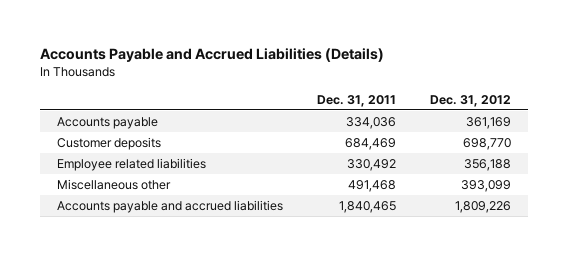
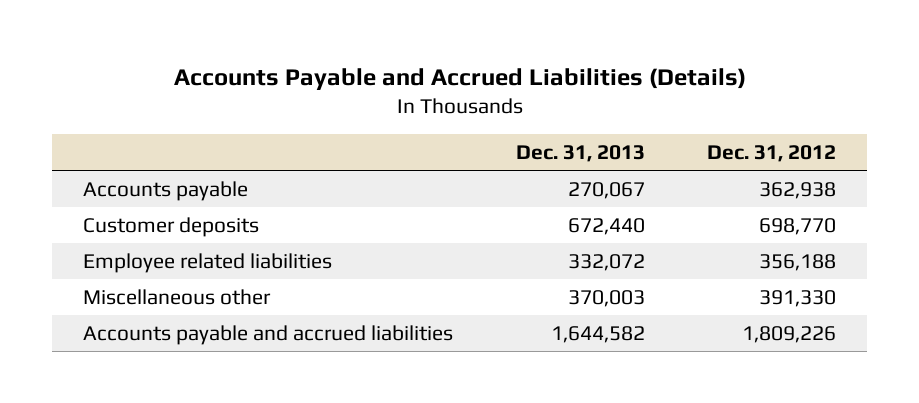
- | Dec. 31, 2011 | Dec. 31, 2012
+ | Dec. 31, 2013 | Dec. 31, 2012
- Accounts payable | 334,036 | 361,169
+ Accounts payable | 270,067 | 362,938
- Miscellaneous other | 491,468 | 393,099
+ Miscellaneous other | 370,003 | 391,330

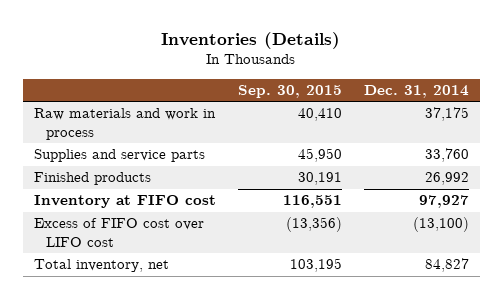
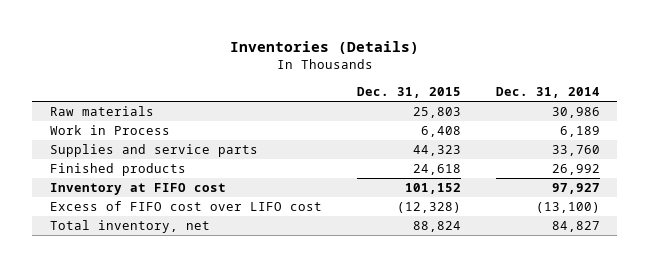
- | Sep. 30, 2015 | Dec. 31, 2014
+ | Dec. 31, 2015 | Dec. 31, 2014
- Raw materials and work in process | 40,410 | 37,175
+ Raw materials | 25,803 | 30,986
+ Work in Process | 6,408 | 6,189

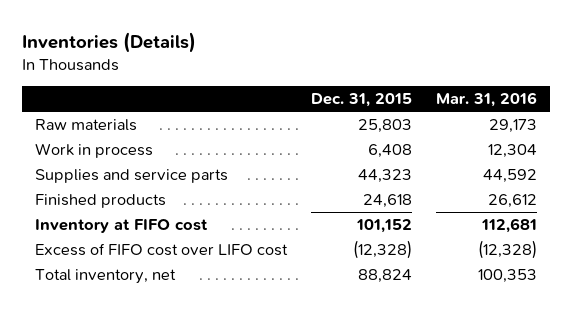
- | Dec. 31, 2015 | Dec. 31, 2014
+ | Dec. 31, 2015 | Mar. 31, 2016
- Work in Process | 6,408 | 6,189
+ Work in process | 6,408 | 12,304

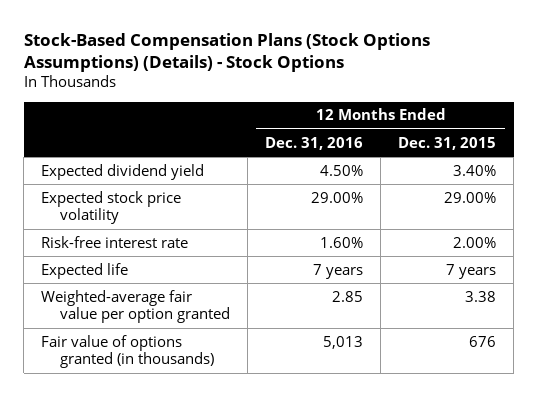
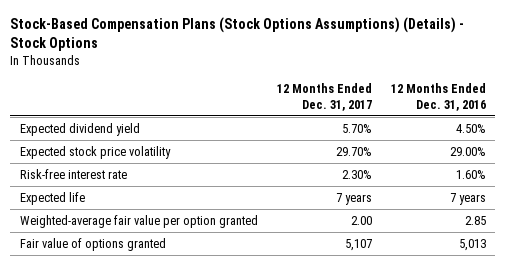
- | 12 Months Ended Dec. 31, 2016 | 12 Months Ended Dec. 31, 2015
+ | 12 Months Ended Dec. 31, 2017 | 12 Months Ended Dec. 31, 2016
- Fair value of options granted (in thousands) | 5,013 | 676
+ Fair value of options granted | 5,107 | 5,013

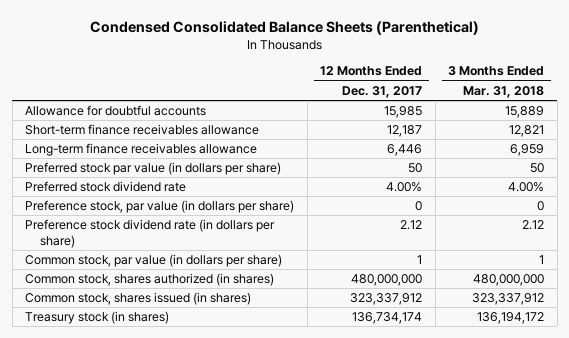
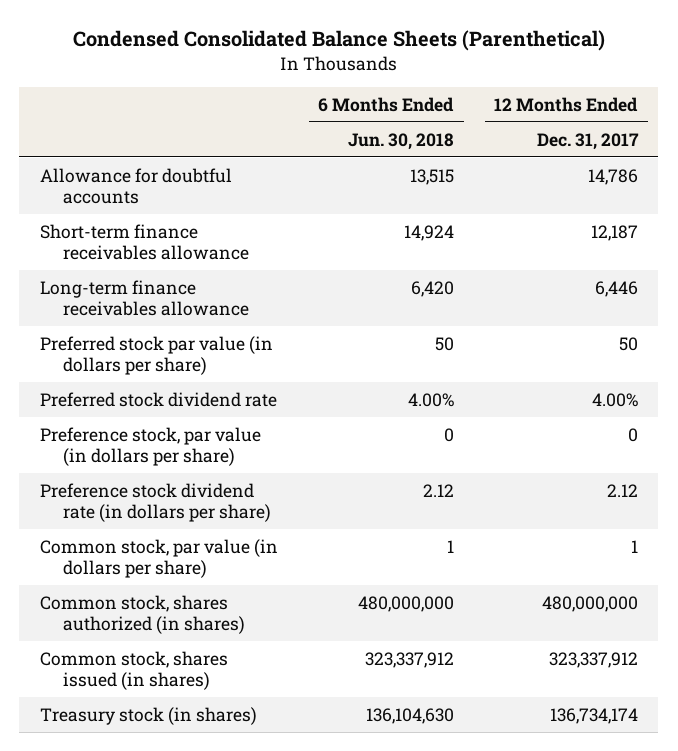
- | 12 Months Ended Dec. 31, 2017 | 3 Months Ended Mar. 31, 2018
+ | 6 Months Ended Jun. 30, 2018 | 12 Months Ended Dec. 31, 2017
- Allowance for doubtful accounts | 15,985 | 15,889
+ Allowance for doubtful accounts | 13,515 | 14,786

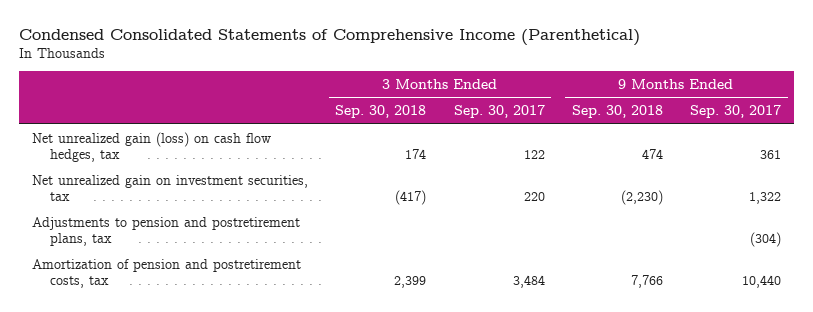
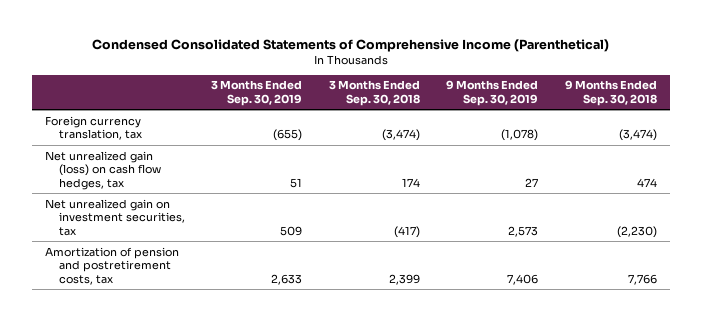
- | 3 Months Ended Sep. 30, 2018 | 3 Months Ended Sep. 30, 2017 | 9 Months Ended Sep. 30, 2018 | 9 Months Ended Sep. 30, 2017
+ | 3 Months Ended Sep. 30, 2019 | 3 Months Ended Sep. 30, 2018 | 9 Months Ended Sep. 30, 2019 | 9 Months Ended Sep. 30, 2018
+ Foreign currency translation, tax | (655) | (3,474) | (1,078) | (3,474)
- Adjustments to pension and postretirement plans, tax | | | | (304)

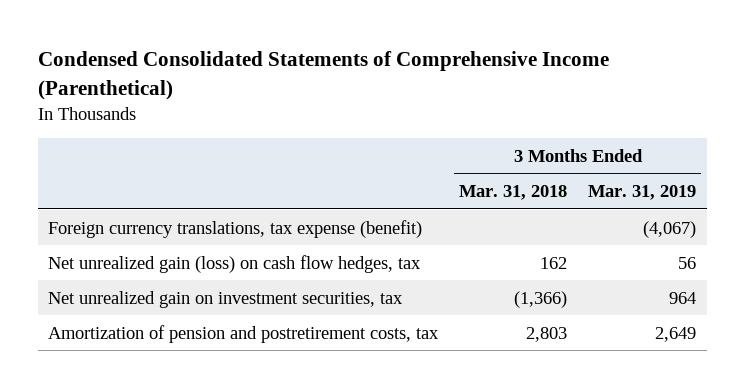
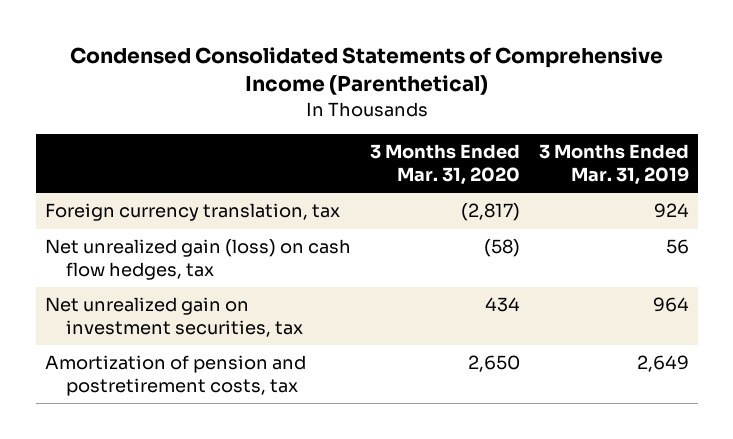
- | 3 Months Ended Mar. 31, 2018 | 3 Months Ended Mar. 31, 2019
+ | 3 Months Ended Mar. 31, 2020 | 3 Months Ended Mar. 31, 2019
- Foreign currency translations, tax expense (benefit) | | (4,067)
+ Foreign currency translation, tax | (2,817) | 924

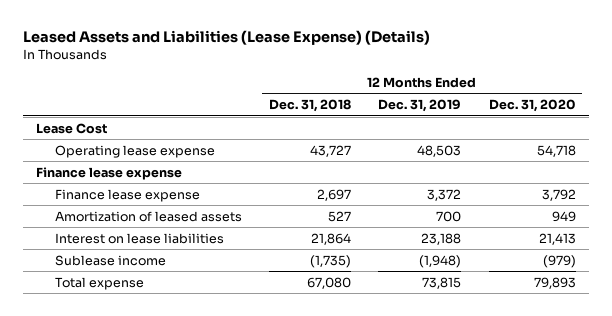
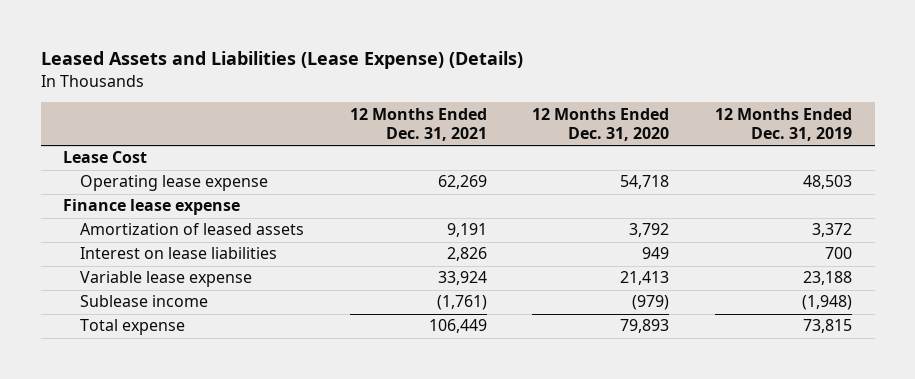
- | 12 Months Ended Dec. 31, 2018 | 12 Months Ended Dec. 31, 2019 | 12 Months Ended Dec. 31, 2020
+ | 12 Months Ended Dec. 31, 2021 | 12 Months Ended Dec. 31, 2020 | 12 Months Ended Dec. 31, 2019
- Finance lease expense | 2,697 | 3,372 | 3,792
- Amortization of leased assets | 527 | 700 | 949
- Interest on lease liabilities | 21,864 | 23,188 | 21,413
+ Amortization of leased assets | 9,191 | 3,792 | 3,372
+ Interest on lease liabilities | 2,826 | 949 | 700
+ Variable lease expense | 33,924 | 21,413 | 23,188

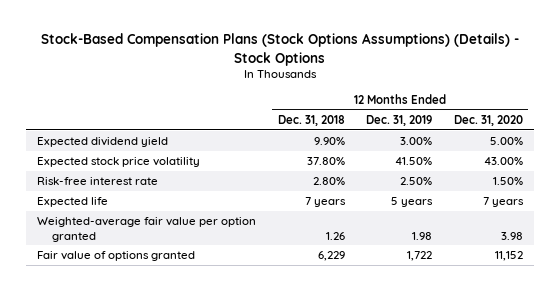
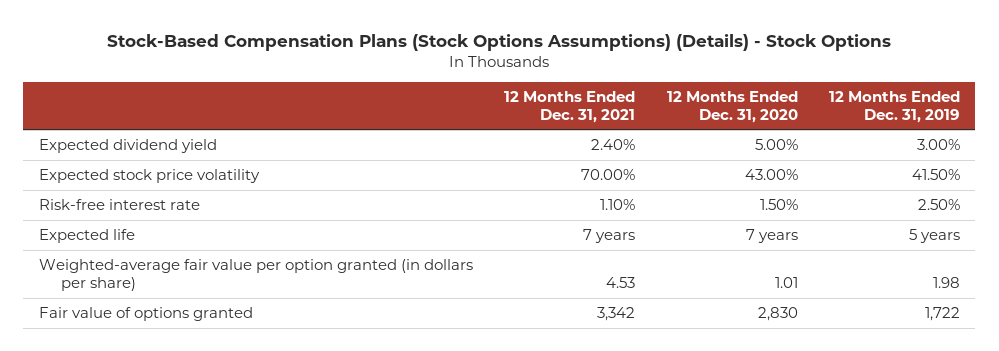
- | 12 Months Ended Dec. 31, 2018 | 12 Months Ended Dec. 31, 2019 | 12 Months Ended Dec. 31, 2020
+ | 12 Months Ended Dec. 31, 2021 | 12 Months Ended Dec. 31, 2020 | 12 Months Ended Dec. 31, 2019
- Weighted-average fair value per option granted | 1.26 | 1.98 | 3.98
- Fair value of options granted | 6,229 | 1,722 | 11,152
+ Weighted-average fair value per option granted (in dollars per share) | 4.53 | 1.01 | 1.98
+ Fair value of options granted | 3,342 | 2,830 | 1,722

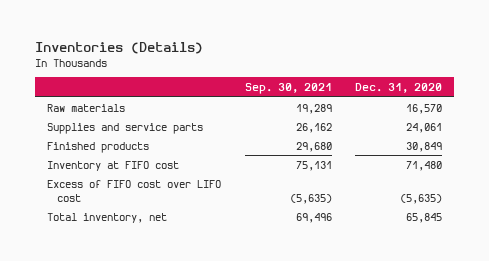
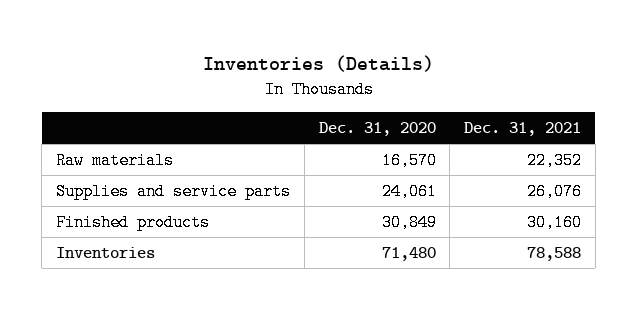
- | Sep. 30, 2021 | Dec. 31, 2020
+ | Dec. 31, 2020 | Dec. 31, 2021
- Inventory at FIFO cost | 75,131 | 71,480
- Excess of FIFO cost over LIFO cost | (5,635) | (5,635)
- Total inventory, net | 69,496 | 65,845
+ Inventories | 71,480 | 78,588

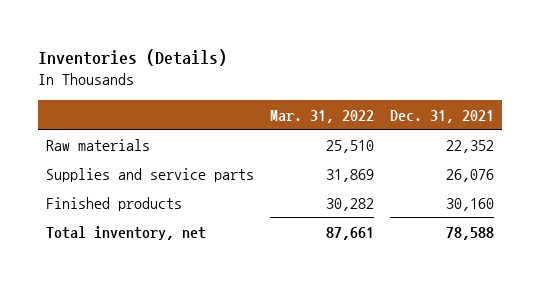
- | Dec. 31, 2020 | Dec. 31, 2021
+ | Mar. 31, 2022 | Dec. 31, 2021
- Inventories | 71,480 | 78,588
+ Total inventory, net | 87,661 | 78,588

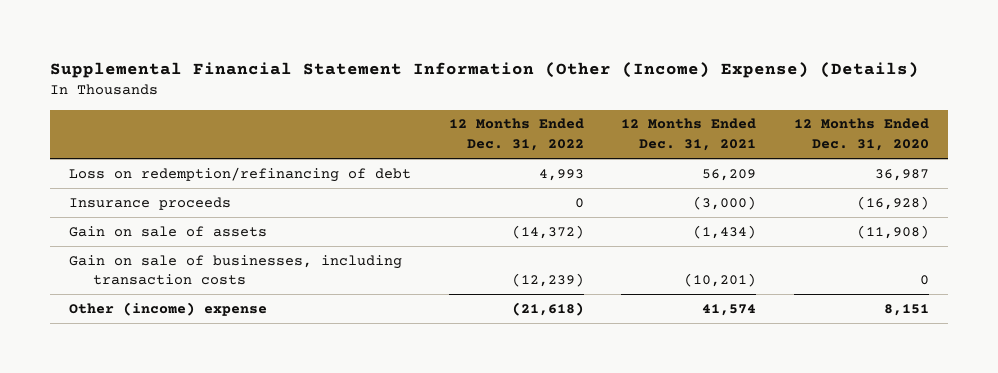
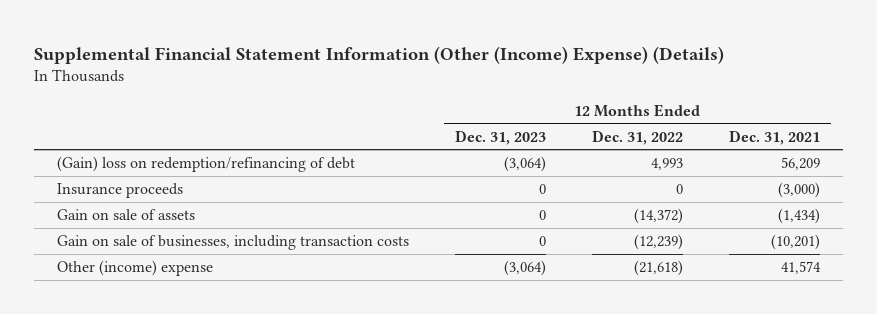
- | 12 Months Ended Dec. 31, 2022 | 12 Months Ended Dec. 31, 2021 | 12 Months Ended Dec. 31, 2020
+ | 12 Months Ended Dec. 31, 2023 | 12 Months Ended Dec. 31, 2022 | 12 Months Ended Dec. 31, 2021
- Loss on redemption/refinancing of debt | 4,993 | 56,209 | 36,987
+ (Gain) loss on redemption/refinancing of debt | (3,064) | 4,993 | 56,209

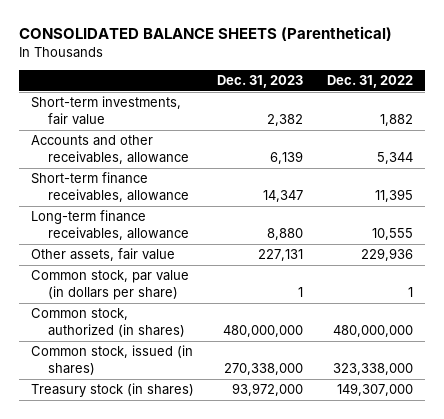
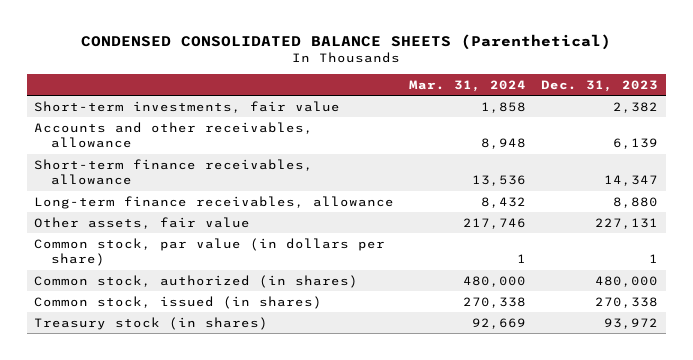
- CONSOLIDATED BALANCE SHEETS (Parenthetical)
+ CONDENSED CONSOLIDATED BALANCE SHEETS (Parenthetical)
- | Dec. 31, 2023 | Dec. 31, 2022
+ | Mar. 31, 2024 | Dec. 31, 2023
- Common stock, authorized (in shares) | 480,000,000 | 480,000,000
- Common stock, issued (in shares) | 270,338,000 | 323,338,000
- Treasury stock (in shares) | 93,972,000 | 149,307,000
+ Common stock, authorized (in shares) | 480,000 | 480,000
+ Common stock, issued (in shares) | 270,338 | 270,338
+ Treasury stock (in shares) | 92,669 | 93,972

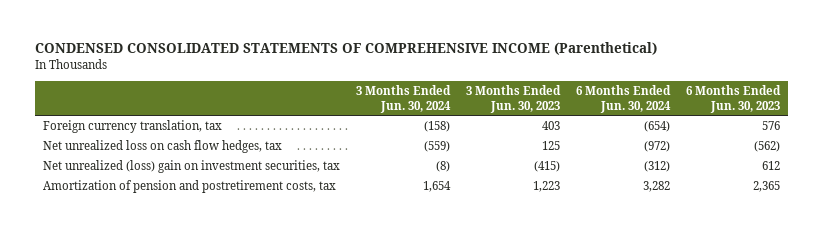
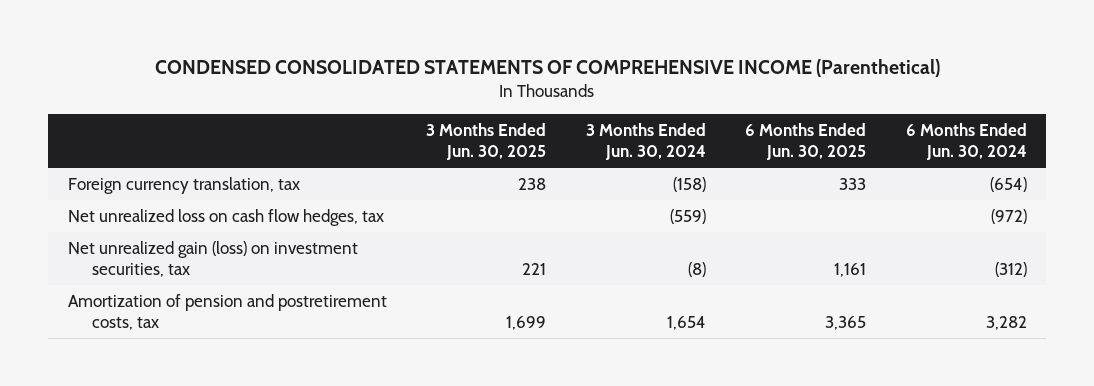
- | 3 Months Ended Jun. 30, 2024 | 3 Months Ended Jun. 30, 2023 | 6 Months Ended Jun. 30, 2024 | 6 Months Ended Jun. 30, 2023
+ | 3 Months Ended Jun. 30, 2025 | 3 Months Ended Jun. 30, 2024 | 6 Months Ended Jun. 30, 2025 | 6 Months Ended Jun. 30, 2024
- Net unrealized (loss) gain on investment securities, tax | (8) | (415) | (312) | 612
+ Net unrealized gain (loss) on investment securities, tax | 221 | (8) | 1,161 | (312)

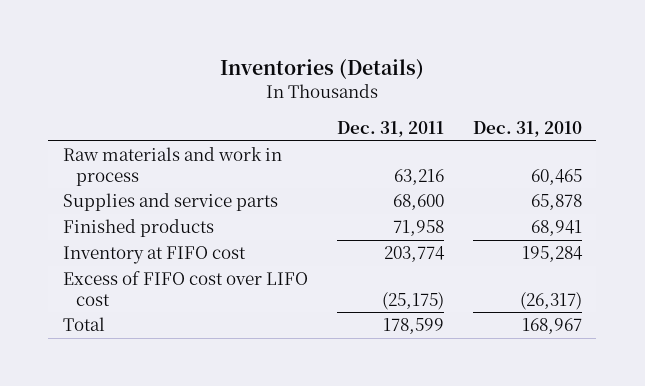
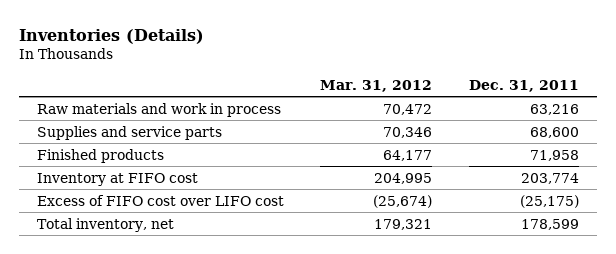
- | Dec. 31, 2011 | Dec. 31, 2010
+ | Mar. 31, 2012 | Dec. 31, 2011
- Total | 178,599 | 168,967
+ Total inventory, net | 179,321 | 178,599

